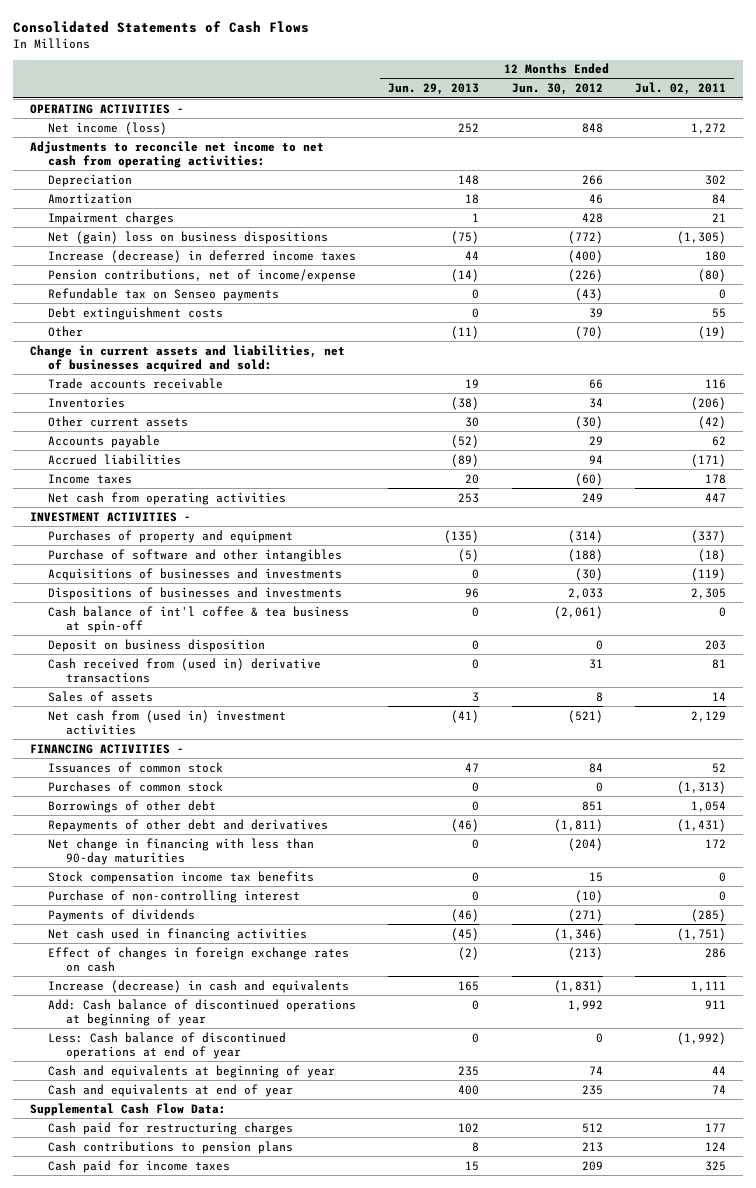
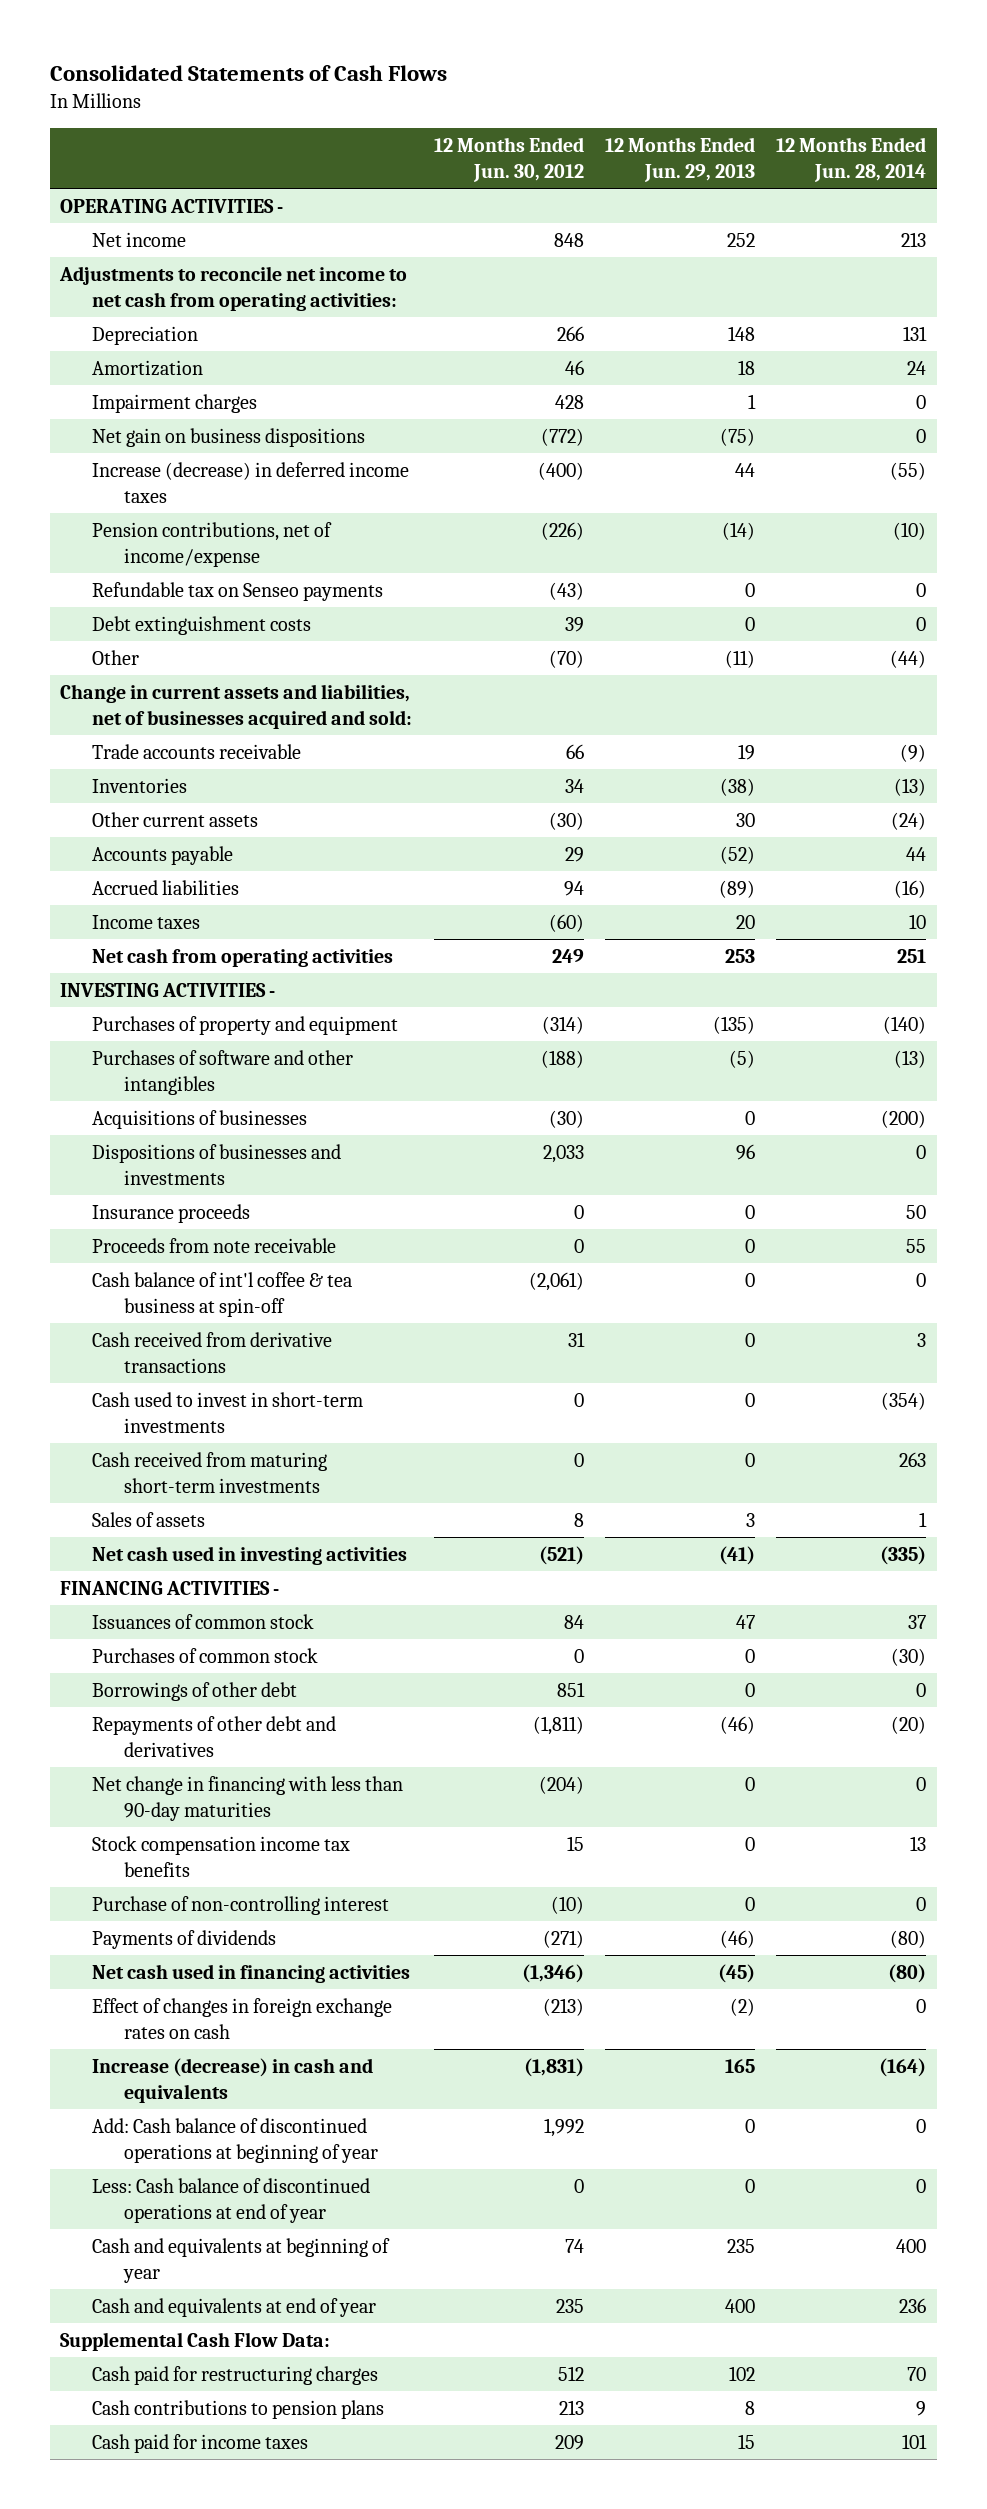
- | 12 Months Ended Jun. 29, 2013 | 12 Months Ended Jun. 30, 2012 | 12 Months Ended Jul. 02, 2011
+ | 12 Months Ended Jun. 30, 2012 | 12 Months Ended Jun. 29, 2013 | 12 Months Ended Jun. 28, 2014
- Net income (loss) | 252 | 848 | 1,272
+ Net income | 848 | 252 | 213
- Net (gain) loss on business dispositions | (75) | (772) | (1,305)
+ Net gain on business dispositions | (772) | (75) | 0
- INVESTMENT ACTIVITIES -
+ INVESTING ACTIVITIES -
- Purchase of software and other intangibles | (5) | (188) | (18)
- Acquisitions of businesses and investments | 0 | (30) | (119)
+ Purchases of software and other intangibles | (188) | (5) | (13)
+ Acquisitions of businesses | (30) | 0 | (200)
+ Insurance proceeds | 0 | 0 | 50
+ Proceeds from note receivable | 0 | 0 | 55
- Deposit on business disposition | 0 | 0 | 203
- Cash received from (used in) derivative transactions | 0 | 31 | 81
+ Cash received from derivative transactions | 31 | 0 | 3
+ Cash used to invest in short-term investments | 0 | 0 | (354)
+ Cash received from maturing short-term investments | 0 | 0 | 263
- Net cash from (used in) investment activities | (41) | (521) | 2,129
+ Net cash used in investing activities | (521) | (41) | (335)

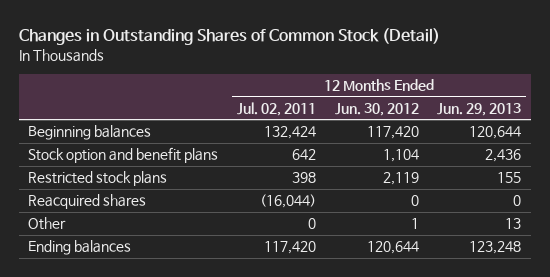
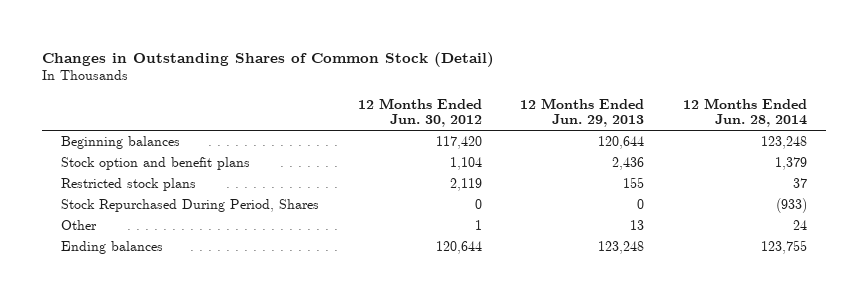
- | 12 Months Ended Jul. 02, 2011 | 12 Months Ended Jun. 30, 2012 | 12 Months Ended Jun. 29, 2013
+ | 12 Months Ended Jun. 30, 2012 | 12 Months Ended Jun. 29, 2013 | 12 Months Ended Jun. 28, 2014
- Reacquired shares | (16,044) | 0 | 0
+ Stock Repurchased During Period, Shares | 0 | 0 | (933)

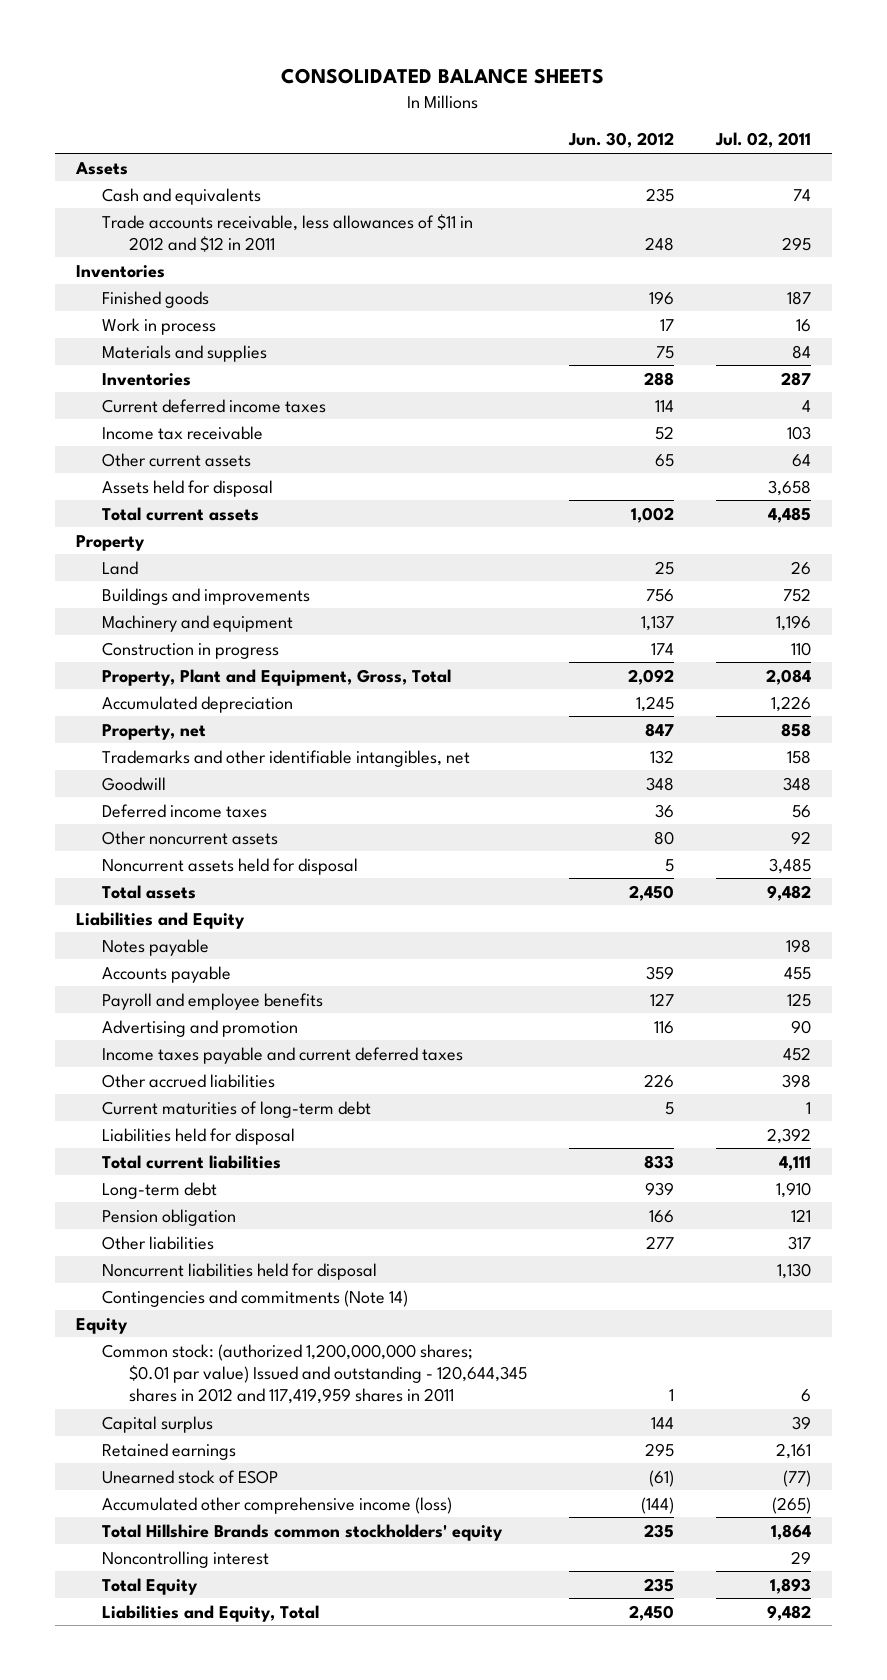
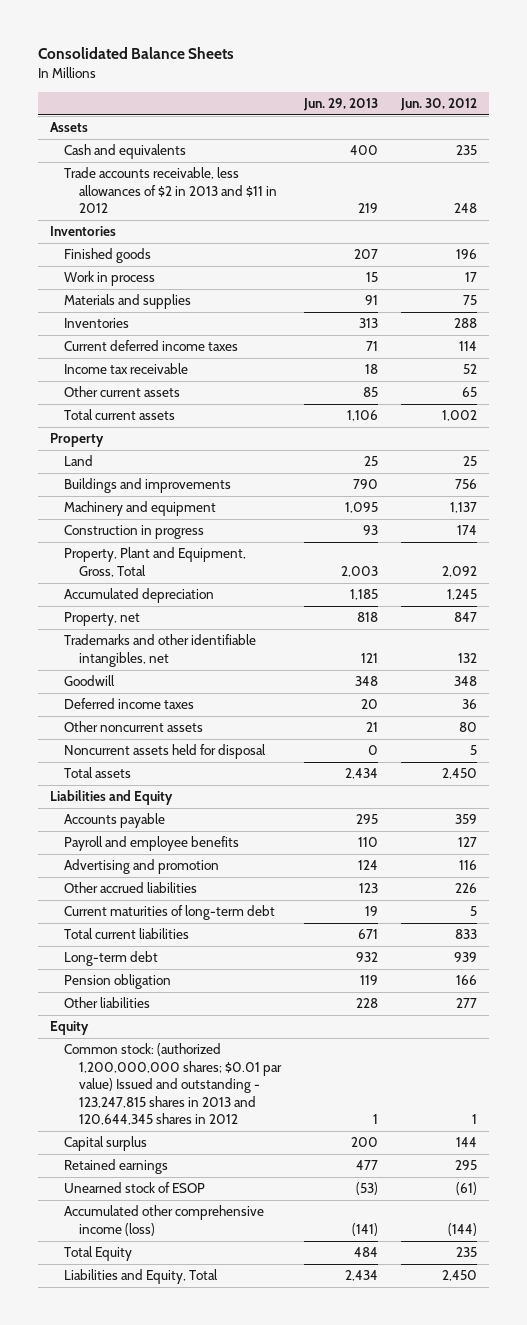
- CONSOLIDATED BALANCE SHEETS
+ Consolidated Balance Sheets
- | Jun. 30, 2012 | Jul. 02, 2011
+ | Jun. 29, 2013 | Jun. 30, 2012
- Trade accounts receivable, less allowances of $11 in 2012 and $12 in 2011 | 248 | 295
+ Trade accounts receivable, less allowances of $2 in 2013 and $11 in 2012 | 219 | 248
- Assets held for disposal | | 3,658
- Notes payable | | 198
- Income taxes payable and current deferred taxes | | 452
- Liabilities held for disposal | | 2,392
- Noncurrent liabilities held for disposal | | 1,130
- Contingencies and commitments (Note 14)
- Common stock: (authorized 1,200,000,000 shares; $0.01 par value) Issued and outstanding - 120,644,345 shares in 2012 and 117,419,959 shares in 2011 | 1 | 6
+ Common stock: (authorized 1,200,000,000 shares; $0.01 par value) Issued and outstanding - 123,247,815 shares in 2013 and 120,644,345 shares in 2012 | 1 | 1
- Total Hillshire Brands common stockholders' equity | 235 | 1,864
- Noncontrolling interest | | 29

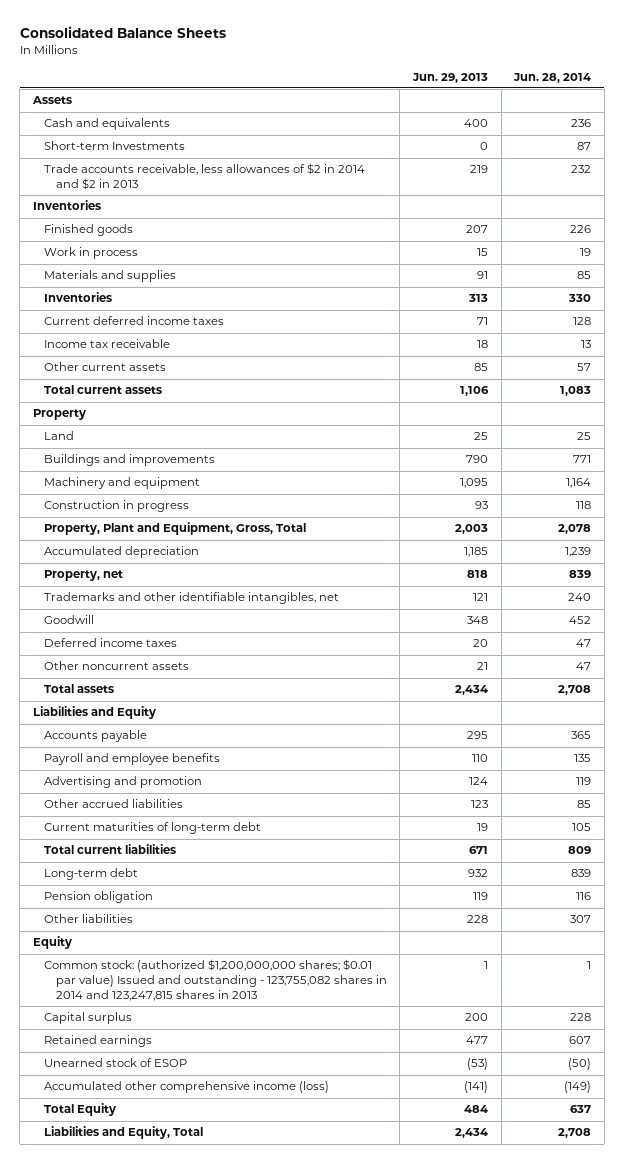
- | Jun. 29, 2013 | Jun. 30, 2012
+ | Jun. 29, 2013 | Jun. 28, 2014
- Trade accounts receivable, less allowances of $2 in 2013 and $11 in 2012 | 219 | 248
+ Short-term Investments | 0 | 87
+ Trade accounts receivable, less allowances of $2 in 2014 and $2 in 2013 | 219 | 232
- Noncurrent assets held for disposal | 0 | 5
- Common stock: (authorized 1,200,000,000 shares; $0.01 par value) Issued and outstanding - 123,247,815 shares in 2013 and 120,644,345 shares in 2012 | 1 | 1
+ Common stock: (authorized $1,200,000,000 shares; $0.01 par value) Issued and outstanding - 123,755,082 shares in 2014 and 123,247,815 shares in 2013 | 1 | 1

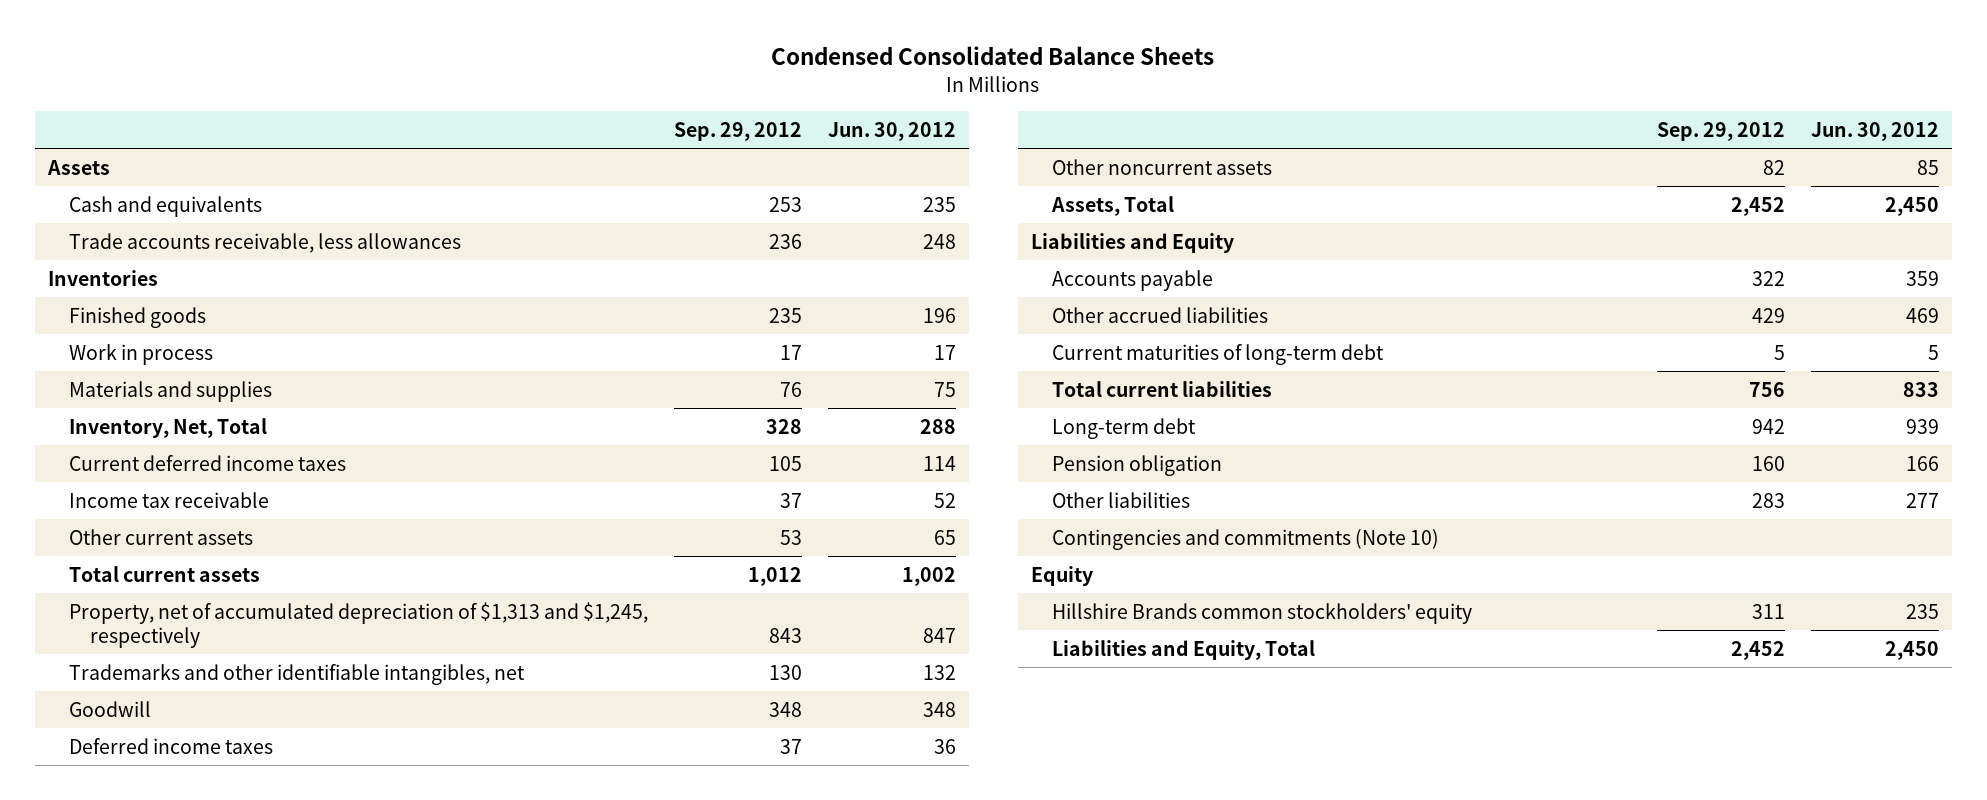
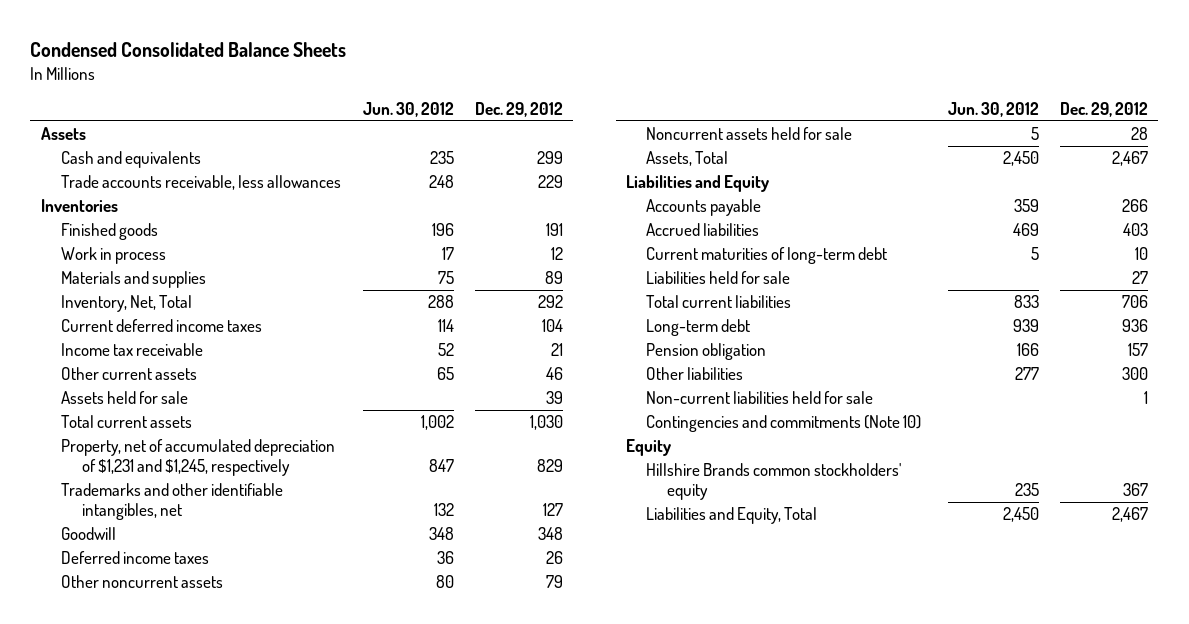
- | Sep. 29, 2012 | Jun. 30, 2012
+ | Jun. 30, 2012 | Dec. 29, 2012
+ Assets held for sale | | 39
- Property, net of accumulated depreciation of $1,313 and $1,245, respectively | 843 | 847
+ Property, net of accumulated depreciation of $1,231 and $1,245, respectively | 847 | 829
- Other noncurrent assets | 82 | 85
+ Other noncurrent assets | 80 | 79
+ Noncurrent assets held for sale | 5 | 28
- Other accrued liabilities | 429 | 469
+ Accrued liabilities | 469 | 403
+ Liabilities held for sale | | 27
+ Non-current liabilities held for sale | | 1

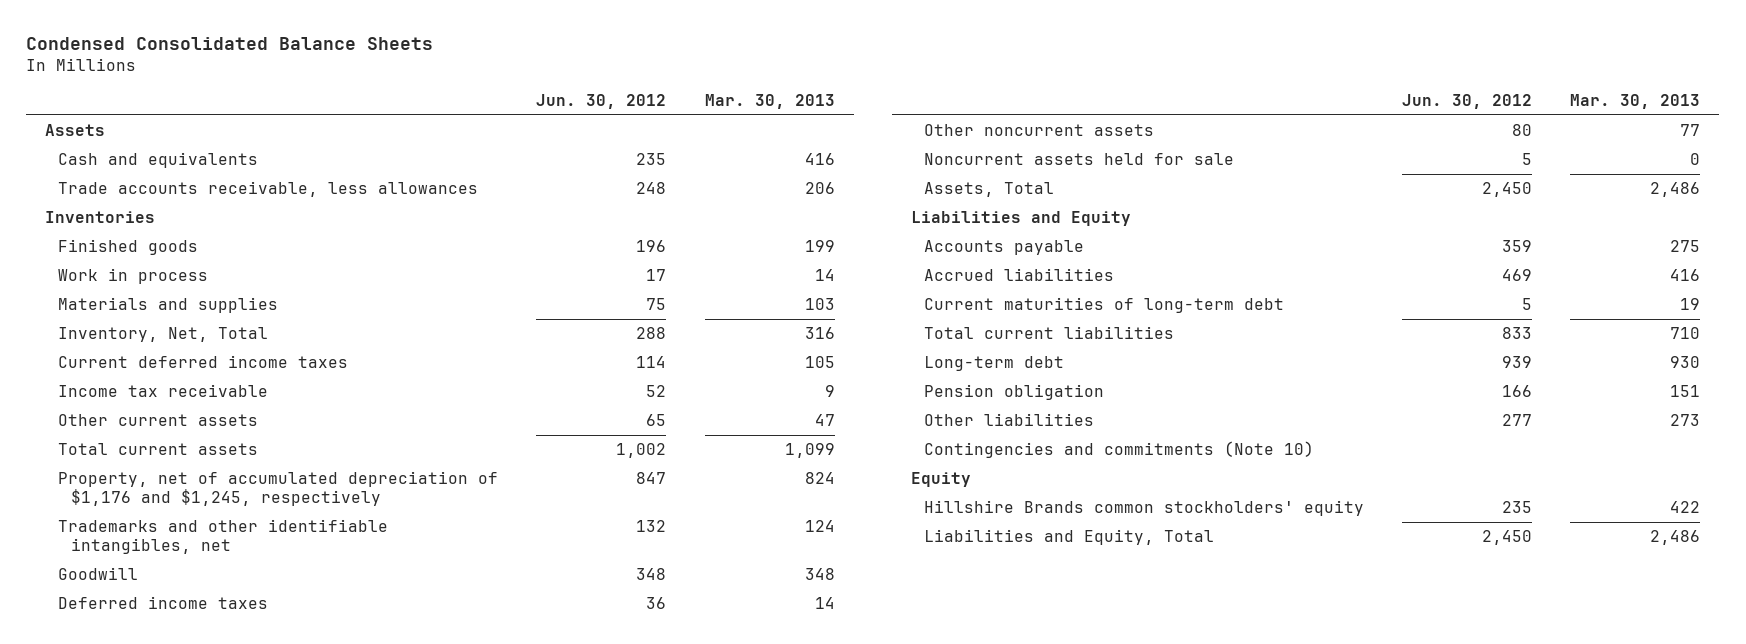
- | Jun. 30, 2012 | Dec. 29, 2012
+ | Jun. 30, 2012 | Mar. 30, 2013
- Assets held for sale | | 39
- Property, net of accumulated depreciation of $1,231 and $1,245, respectively | 847 | 829
+ Property, net of accumulated depreciation of $1,176 and $1,245, respectively | 847 | 824
- Liabilities held for sale | | 27
- Non-current liabilities held for sale | | 1

